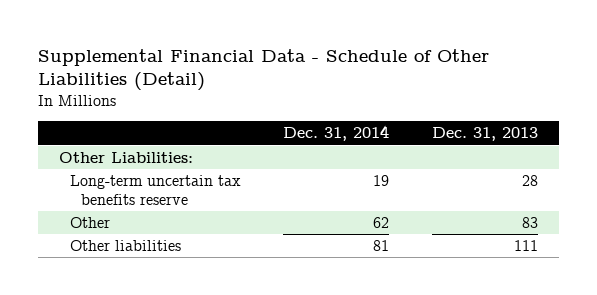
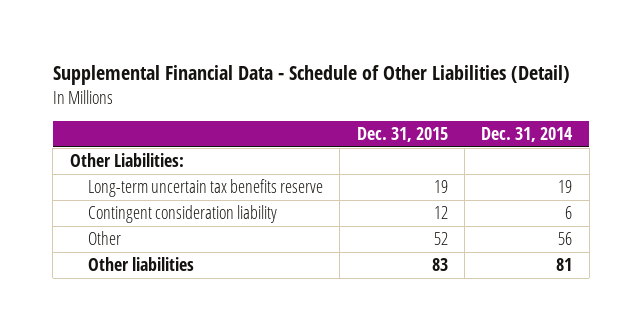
- | Dec. 31, 2014 | Dec. 31, 2013
+ | Dec. 31, 2015 | Dec. 31, 2014
- Other | 62 | 83
+ Contingent consideration liability | 12 | 6
+ Other | 52 | 56

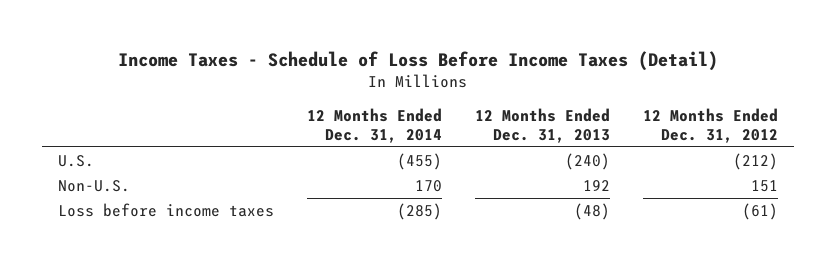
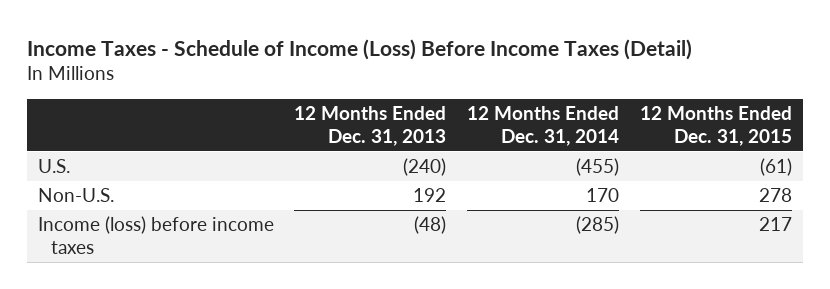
- Income Taxes - Schedule of Loss Before Income Taxes (Detail)
+ Income Taxes - Schedule of Income (Loss) Before Income Taxes (Detail)
- | 12 Months Ended Dec. 31, 2014 | 12 Months Ended Dec. 31, 2013 | 12 Months Ended Dec. 31, 2012
+ | 12 Months Ended Dec. 31, 2013 | 12 Months Ended Dec. 31, 2014 | 12 Months Ended Dec. 31, 2015
- Loss before income taxes | (285) | (48) | (61)
+ Income (loss) before income taxes | (48) | (285) | 217

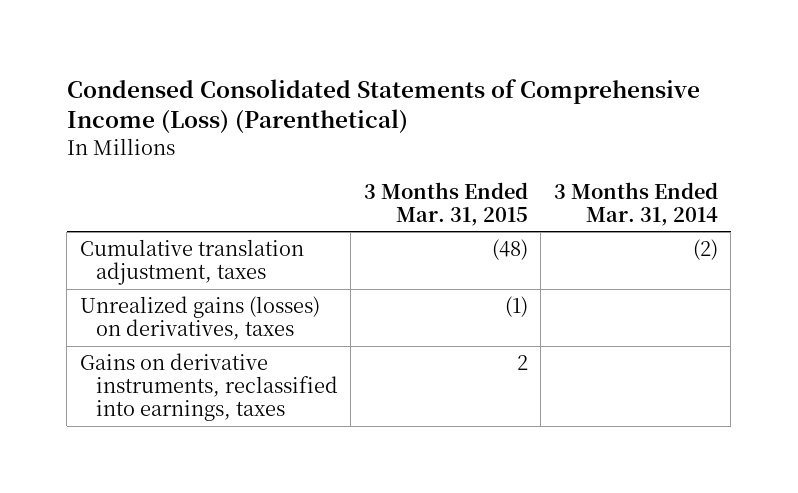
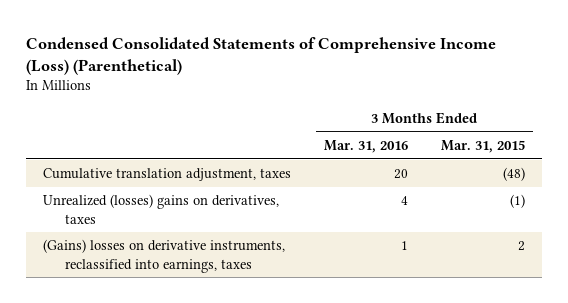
- | 3 Months Ended Mar. 31, 2015 | 3 Months Ended Mar. 31, 2014
+ | 3 Months Ended Mar. 31, 2016 | 3 Months Ended Mar. 31, 2015
- Unrealized gains (losses) on derivatives, taxes | (1) |
- Gains on derivative instruments, reclassified into earnings, taxes | 2 |
+ Unrealized (losses) gains on derivatives, taxes | 4 | (1)
+ (Gains) losses on derivative instruments, reclassified into earnings, taxes | 1 | 2

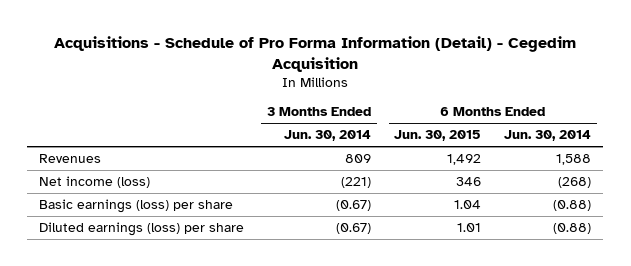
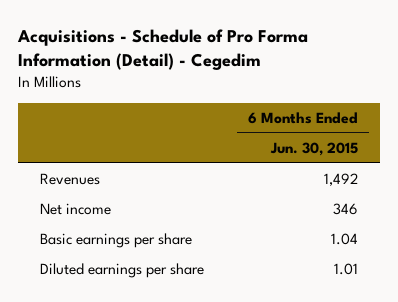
- Acquisitions - Schedule of Pro Forma Information (Detail) - Cegedim Acquisition
+ Acquisitions - Schedule of Pro Forma Information (Detail) - Cegedim
- | 3 Months Ended Jun. 30, 2014 | 6 Months Ended Jun. 30, 2015 | 6 Months Ended Jun. 30, 2014
+ | 6 Months Ended Jun. 30, 2015
- Net income (loss) | (221) | 346 | (268)
- Basic earnings (loss) per share | (0.67) | 1.04 | (0.88)
- Diluted earnings (loss) per share | (0.67) | 1.01 | (0.88)
+ Net income | 346
+ Basic earnings per share | 1.04
+ Diluted earnings per share | 1.01

